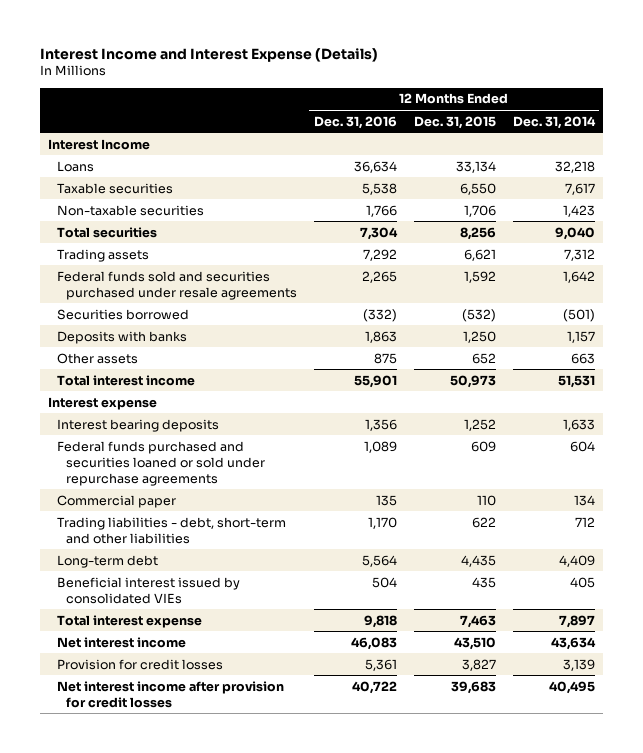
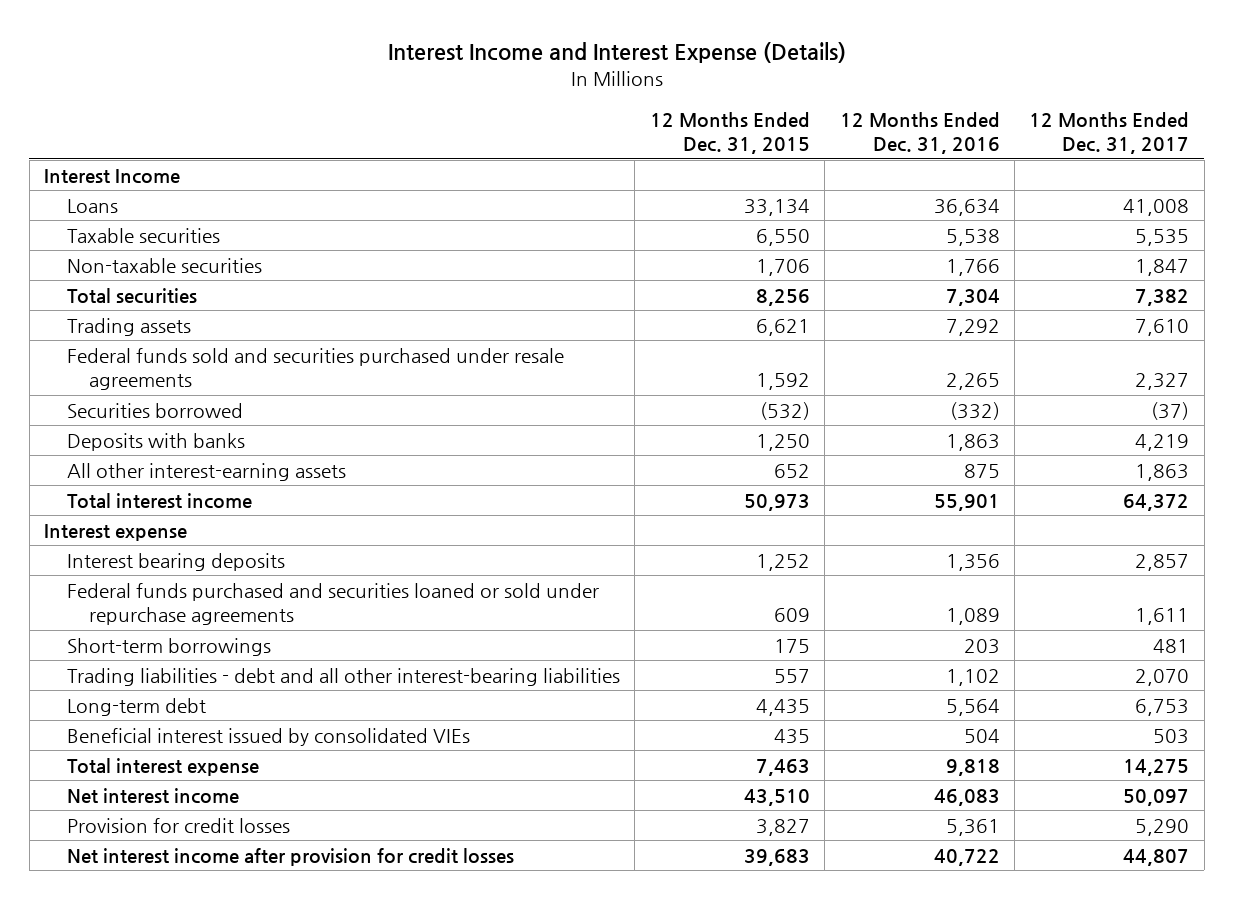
- | 12 Months Ended Dec. 31, 2016 | 12 Months Ended Dec. 31, 2015 | 12 Months Ended Dec. 31, 2014
+ | 12 Months Ended Dec. 31, 2015 | 12 Months Ended Dec. 31, 2016 | 12 Months Ended Dec. 31, 2017
- Other assets | 875 | 652 | 663
+ All other interest-earning assets | 652 | 875 | 1,863
- Commercial paper | 135 | 110 | 134
- Trading liabilities - debt, short-term and other liabilities | 1,170 | 622 | 712
+ Short-term borrowings | 175 | 203 | 481
+ Trading liabilities - debt and all other interest-bearing liabilities | 557 | 1,102 | 2,070

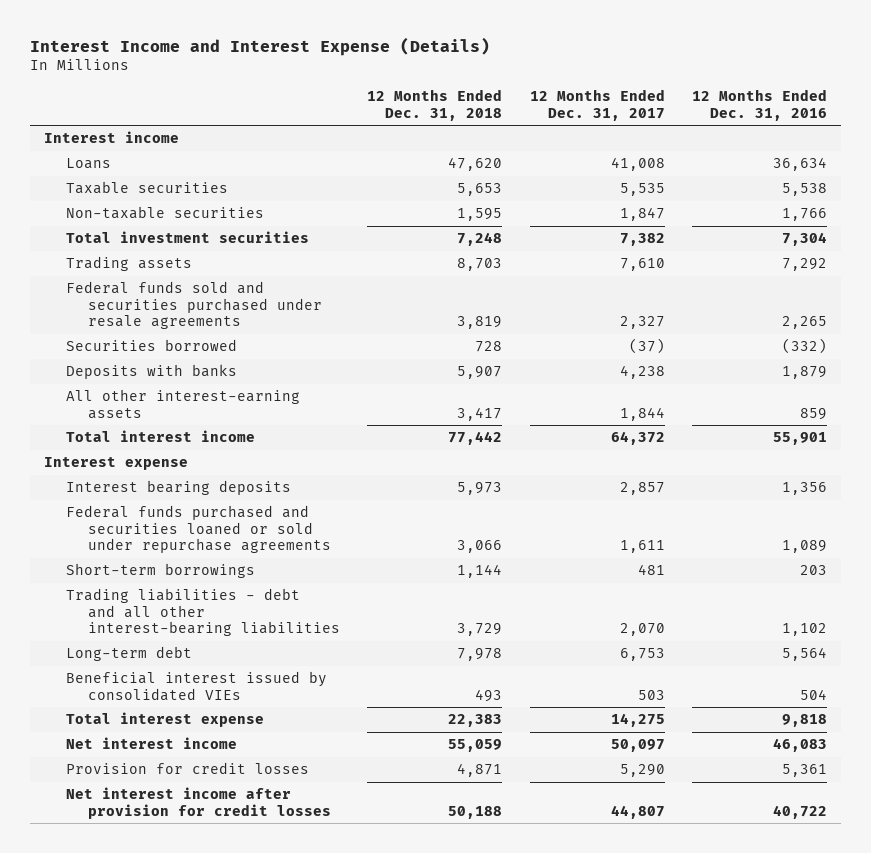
- | 12 Months Ended Dec. 31, 2015 | 12 Months Ended Dec. 31, 2016 | 12 Months Ended Dec. 31, 2017
+ | 12 Months Ended Dec. 31, 2018 | 12 Months Ended Dec. 31, 2017 | 12 Months Ended Dec. 31, 2016
- Interest Income
+ Interest income
- Total securities | 8,256 | 7,304 | 7,382
+ Total investment securities | 7,248 | 7,382 | 7,304
- Deposits with banks | 1,250 | 1,863 | 4,219
- All other interest-earning assets | 652 | 875 | 1,863
+ Deposits with banks | 5,907 | 4,238 | 1,879
+ All other interest-earning assets | 3,417 | 1,844 | 859

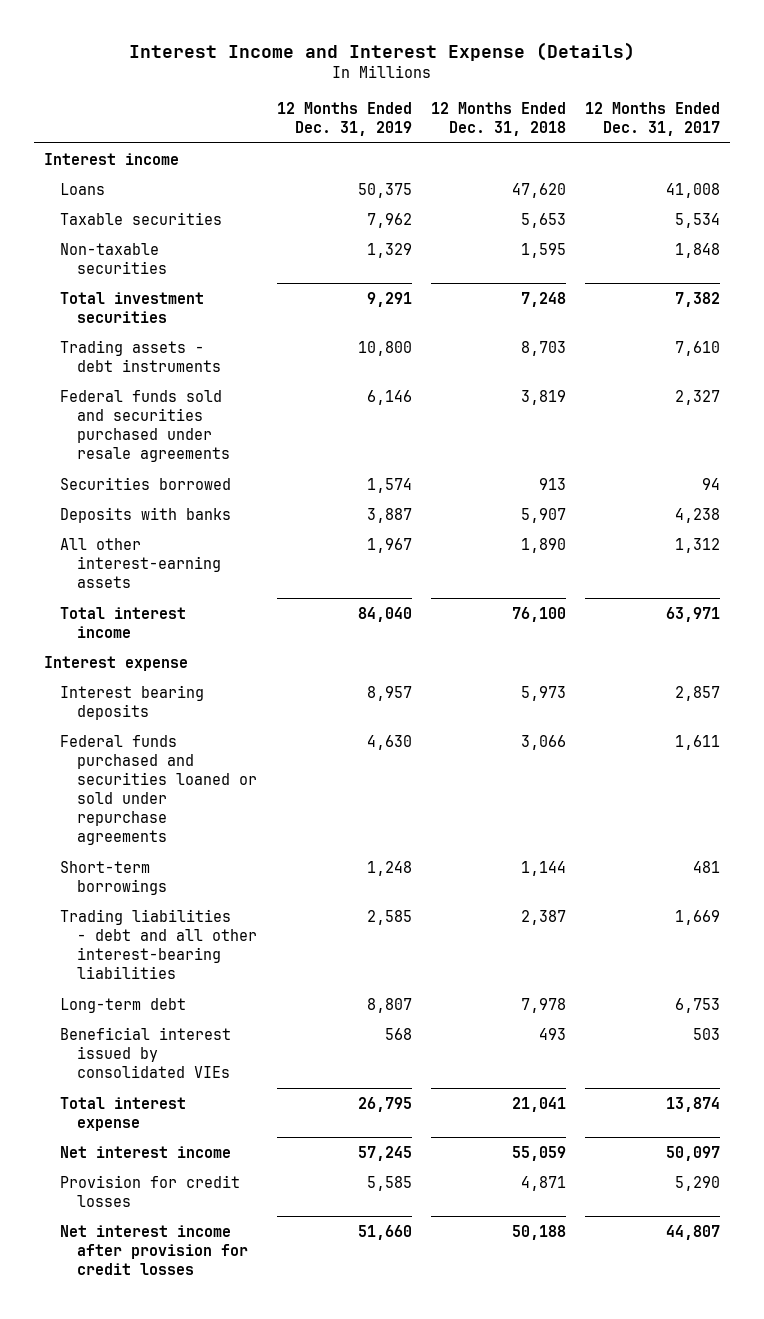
- | 12 Months Ended Dec. 31, 2018 | 12 Months Ended Dec. 31, 2017 | 12 Months Ended Dec. 31, 2016
+ | 12 Months Ended Dec. 31, 2019 | 12 Months Ended Dec. 31, 2018 | 12 Months Ended Dec. 31, 2017
- Taxable securities | 5,653 | 5,535 | 5,538
- Non-taxable securities | 1,595 | 1,847 | 1,766
+ Taxable securities | 7,962 | 5,653 | 5,534
+ Non-taxable securities | 1,329 | 1,595 | 1,848
- Trading assets | 8,703 | 7,610 | 7,292
+ Trading assets - debt instruments | 10,800 | 8,703 | 7,610
- Securities borrowed | 728 | (37) | (332)
+ Securities borrowed | 1,574 | 913 | 94
- All other interest-earning assets | 3,417 | 1,844 | 859
- Total interest income | 77,442 | 64,372 | 55,901
+ All other interest-earning assets | 1,967 | 1,890 | 1,312
+ Total interest income | 84,040 | 76,100 | 63,971
- Trading liabilities - debt and all other interest-bearing liabilities | 3,729 | 2,070 | 1,102
+ Trading liabilities - debt and all other interest-bearing liabilities | 2,585 | 2,387 | 1,669
- Total interest expense | 22,383 | 14,275 | 9,818
+ Total interest expense | 26,795 | 21,041 | 13,874

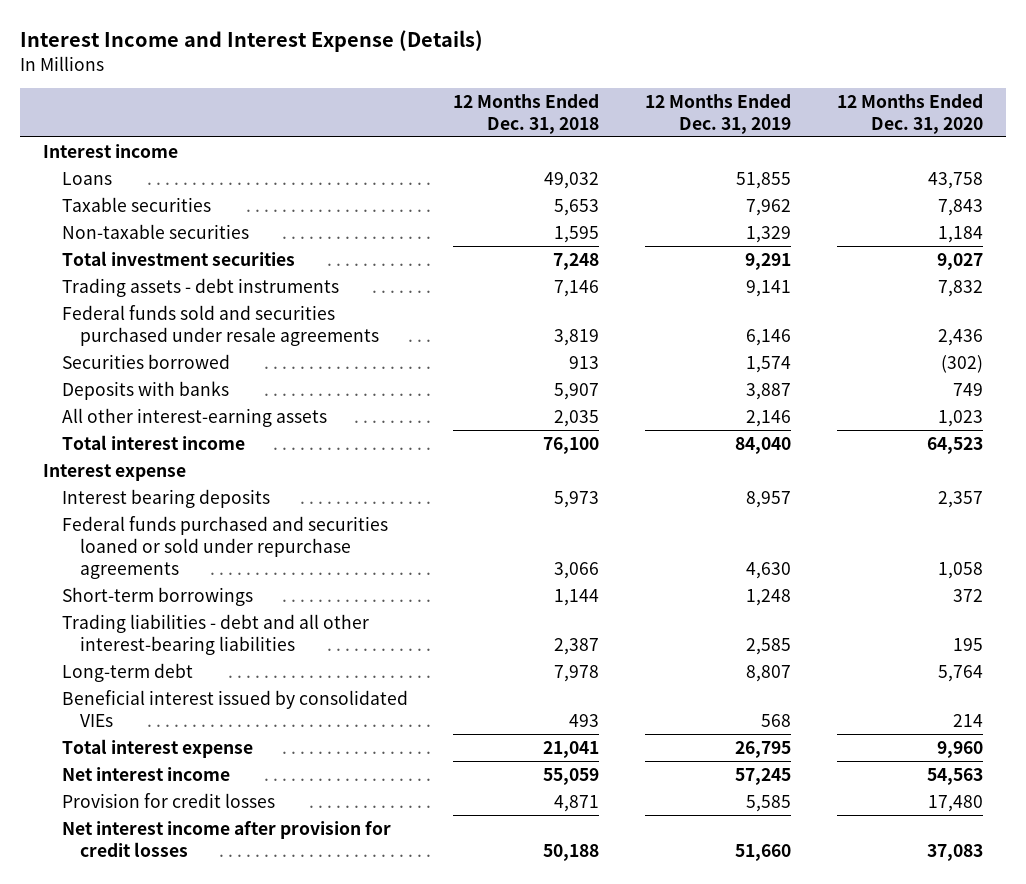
- | 12 Months Ended Dec. 31, 2019 | 12 Months Ended Dec. 31, 2018 | 12 Months Ended Dec. 31, 2017
+ | 12 Months Ended Dec. 31, 2018 | 12 Months Ended Dec. 31, 2019 | 12 Months Ended Dec. 31, 2020
- Loans | 50,375 | 47,620 | 41,008
+ Loans | 49,032 | 51,855 | 43,758
- Trading assets - debt instruments | 10,800 | 8,703 | 7,610
+ Trading assets - debt instruments | 7,146 | 9,141 | 7,832
- All other interest-earning assets | 1,967 | 1,890 | 1,312
+ All other interest-earning assets | 2,035 | 2,146 | 1,023

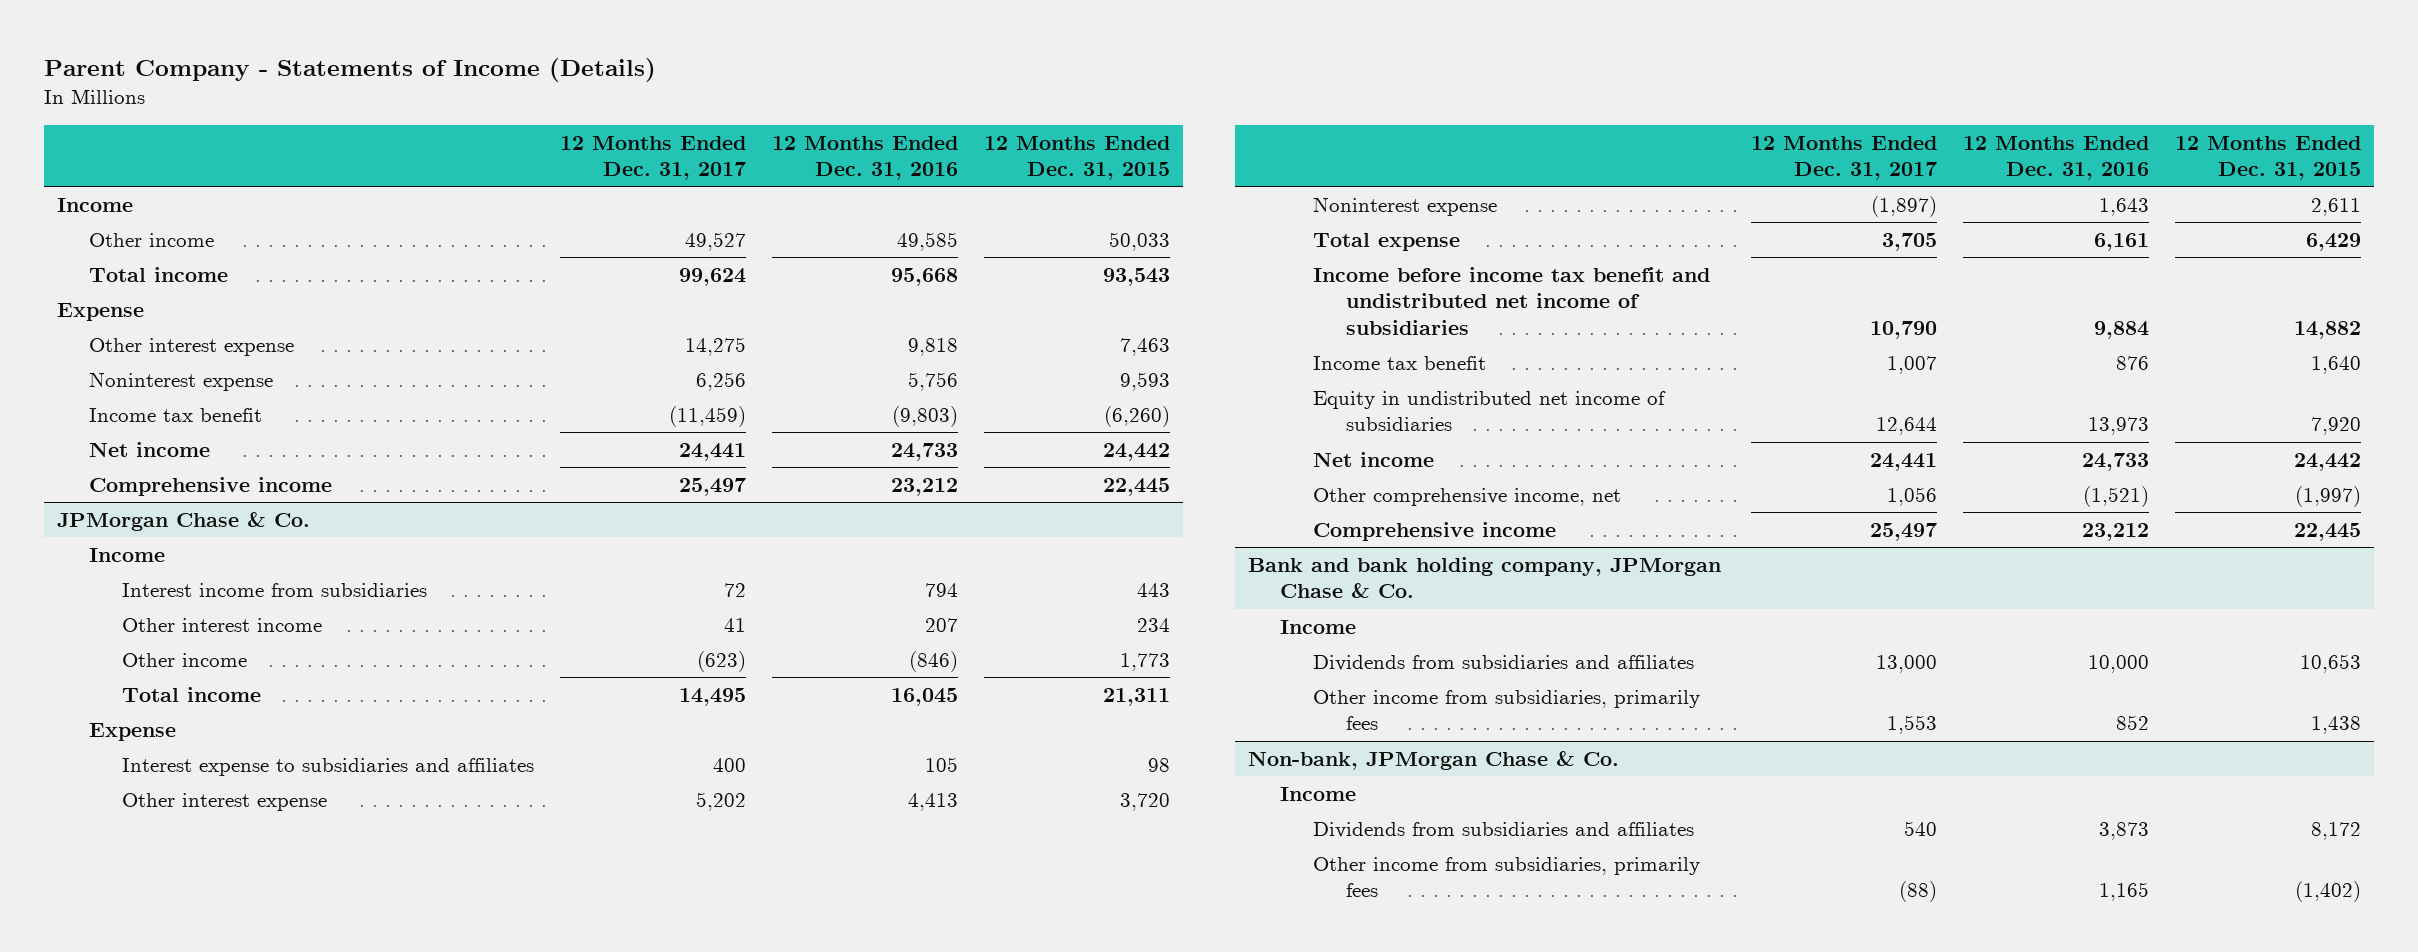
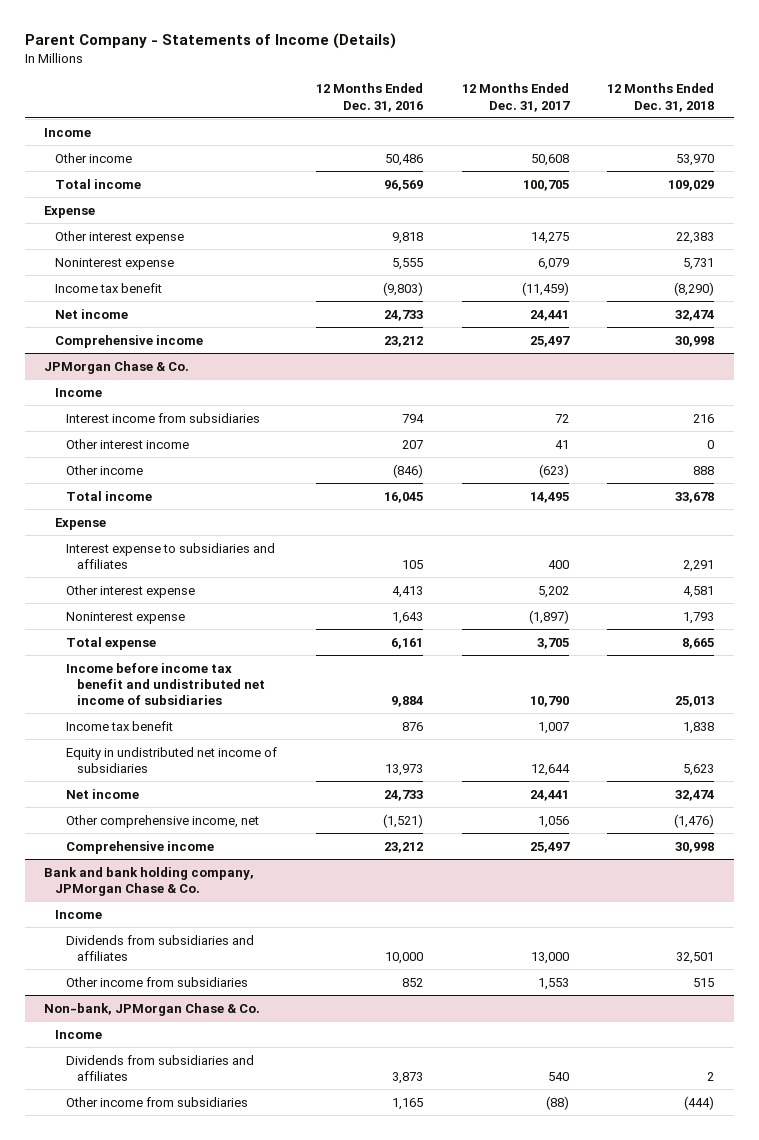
- | 12 Months Ended Dec. 31, 2017 | 12 Months Ended Dec. 31, 2016 | 12 Months Ended Dec. 31, 2015
+ | 12 Months Ended Dec. 31, 2016 | 12 Months Ended Dec. 31, 2017 | 12 Months Ended Dec. 31, 2018
- Other income | 49,527 | 49,585 | 50,033
- Total income | 99,624 | 95,668 | 93,543
+ Other income | 50,486 | 50,608 | 53,970
+ Total income | 96,569 | 100,705 | 109,029
- Noninterest expense | 6,256 | 5,756 | 9,593
+ Noninterest expense | 5,555 | 6,079 | 5,731
@ Bank and bank holding company, JPMorgan Chase & Co.
- Other income from subsidiaries, primarily fees | 1,553 | 852 | 1,438
+ Other income from subsidiaries | 852 | 1,553 | 515
@ Non-bank, JPMorgan Chase & Co.
- Other income from subsidiaries, primarily fees | (88) | 1,165 | (1,402)
+ Other income from subsidiaries | 1,165 | (88) | (444)

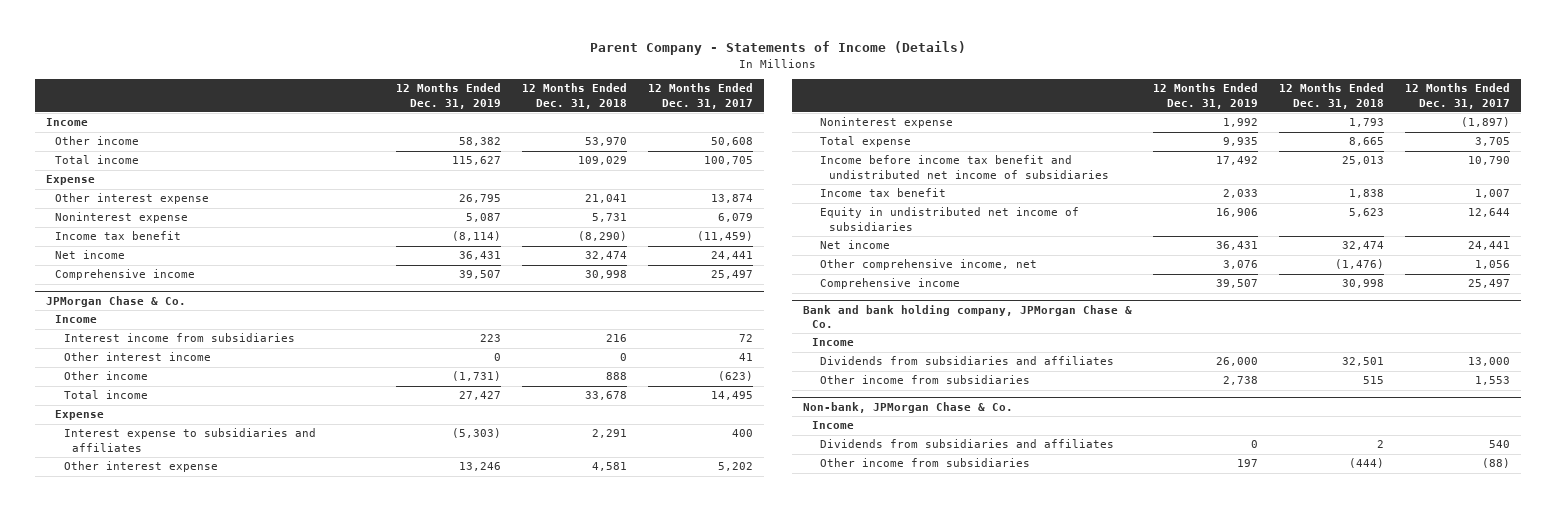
- | 12 Months Ended Dec. 31, 2016 | 12 Months Ended Dec. 31, 2017 | 12 Months Ended Dec. 31, 2018
+ | 12 Months Ended Dec. 31, 2019 | 12 Months Ended Dec. 31, 2018 | 12 Months Ended Dec. 31, 2017
- Other interest expense | 9,818 | 14,275 | 22,383
+ Other interest expense | 26,795 | 21,041 | 13,874

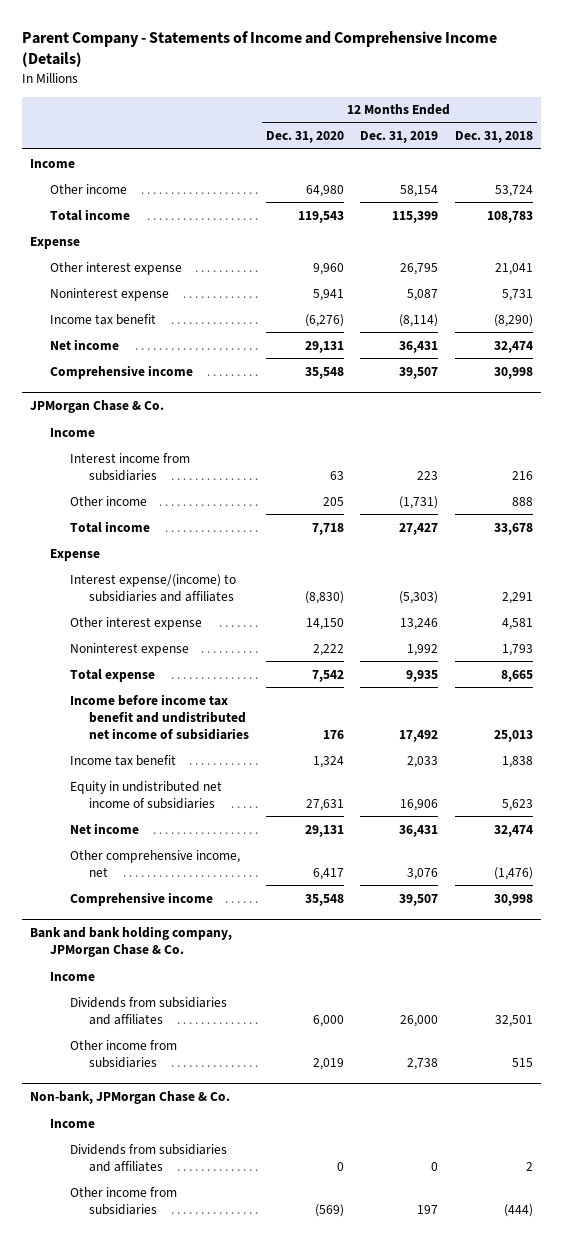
- Parent Company - Statements of Income (Details)
+ Parent Company - Statements of Income and Comprehensive Income (Details)
- | 12 Months Ended Dec. 31, 2019 | 12 Months Ended Dec. 31, 2018 | 12 Months Ended Dec. 31, 2017
+ | 12 Months Ended Dec. 31, 2020 | 12 Months Ended Dec. 31, 2019 | 12 Months Ended Dec. 31, 2018
- Other income | 58,382 | 53,970 | 50,608
- Total income | 115,627 | 109,029 | 100,705
+ Other income | 64,980 | 58,154 | 53,724
+ Total income | 119,543 | 115,399 | 108,783
@ JPMorgan Chase & Co.
- Other interest income | 0 | 0 | 41
- Interest expense to subsidiaries and affiliates | (5,303) | 2,291 | 400
+ Interest expense/(income) to subsidiaries and affiliates | (8,830) | (5,303) | 2,291

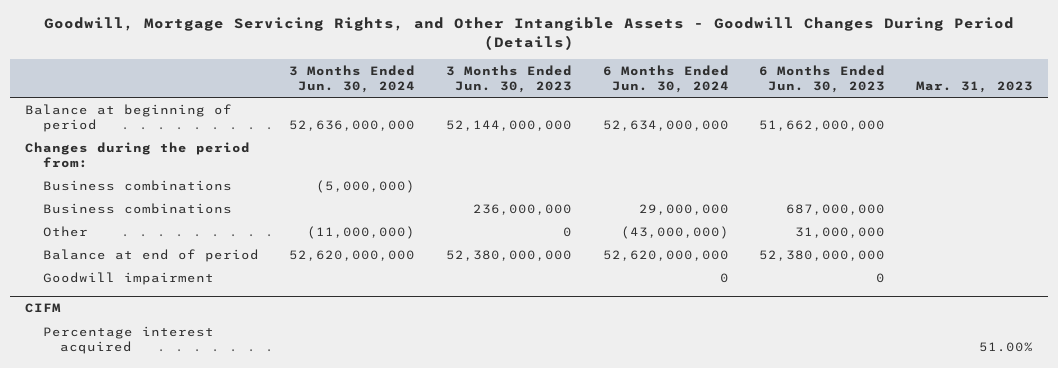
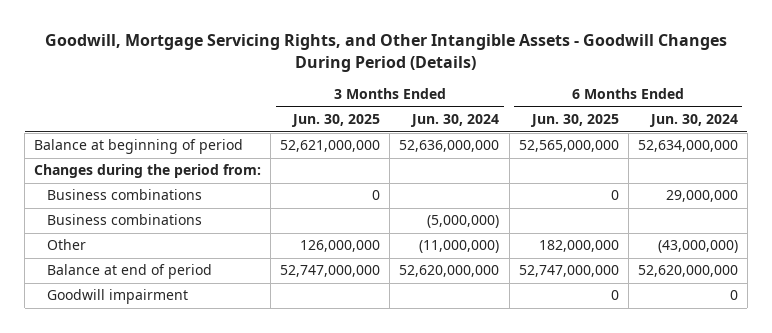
- | 3 Months Ended Jun. 30, 2024 | 3 Months Ended Jun. 30, 2023 | 6 Months Ended Jun. 30, 2024 | 6 Months Ended Jun. 30, 2023 | Mar. 31, 2023
+ | 3 Months Ended Jun. 30, 2025 | 3 Months Ended Jun. 30, 2024 | 6 Months Ended Jun. 30, 2025 | 6 Months Ended Jun. 30, 2024
moved down: Business combinations | | (5,000,000) | |
- CIFM
- Percentage interest acquired | | | | | 51.00%

